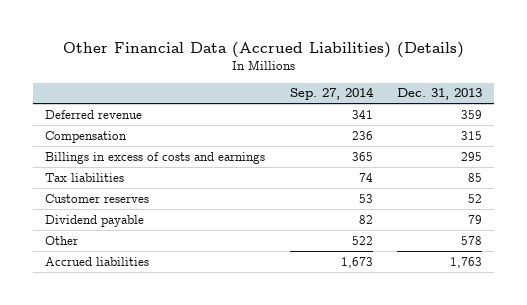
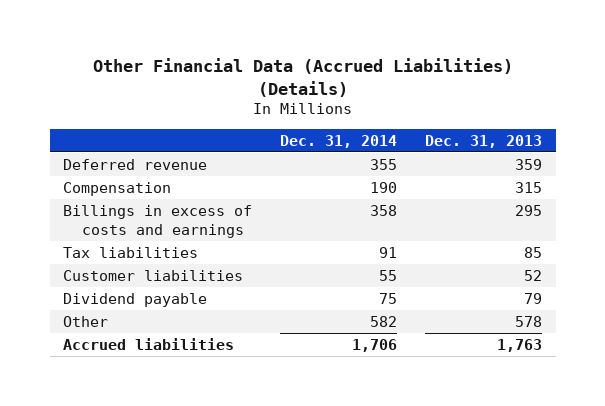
- | Sep. 27, 2014 | Dec. 31, 2013
+ | Dec. 31, 2014 | Dec. 31, 2013
- Customer reserves | 53 | 52
+ Customer liabilities | 55 | 52

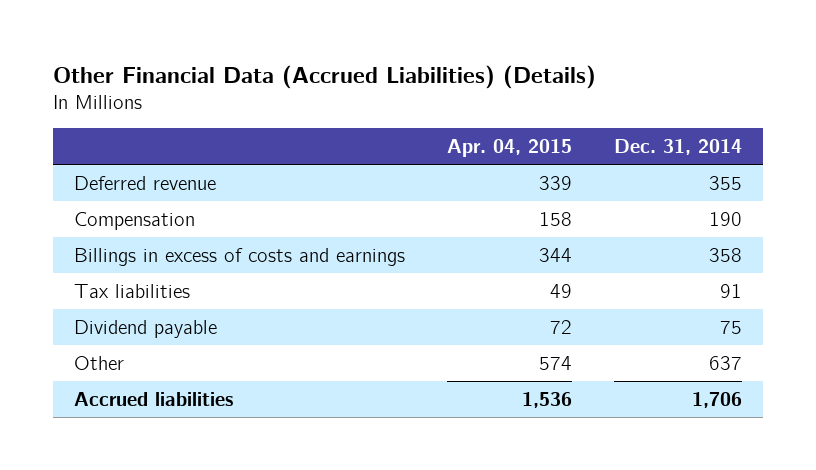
- | Dec. 31, 2014 | Dec. 31, 2013
+ | Apr. 04, 2015 | Dec. 31, 2014
- Customer liabilities | 55 | 52
- Other | 582 | 578
+ Other | 574 | 637

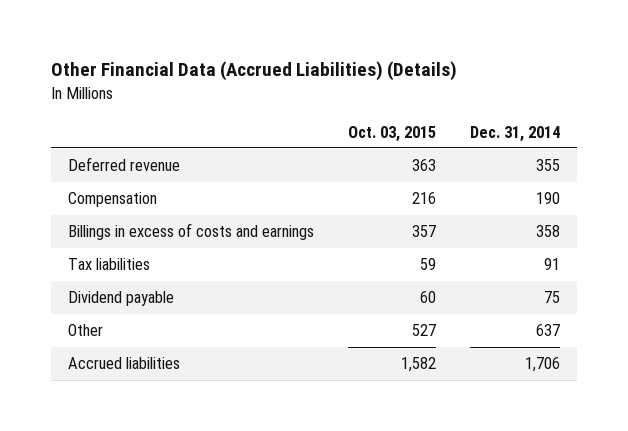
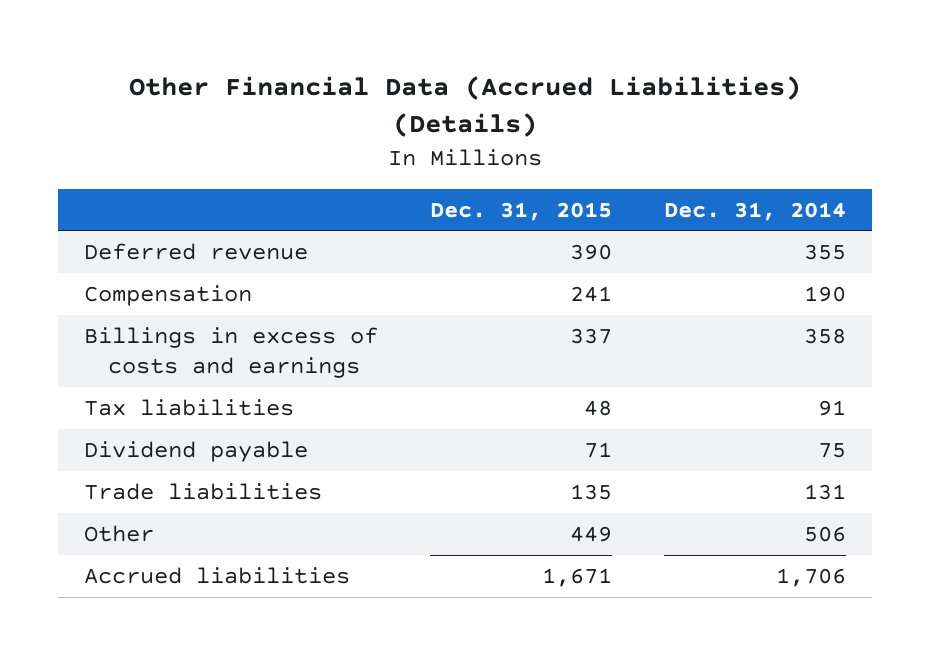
- | Oct. 03, 2015 | Dec. 31, 2014
+ | Dec. 31, 2015 | Dec. 31, 2014
- Other | 527 | 637
+ Trade liabilities | 135 | 131
+ Other | 449 | 506

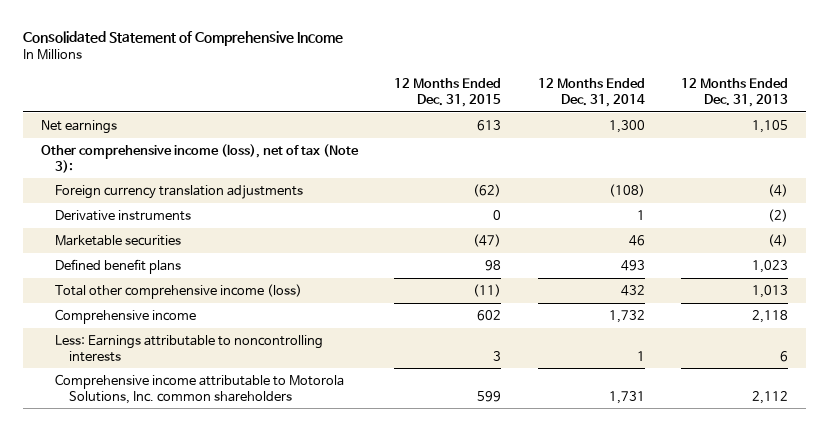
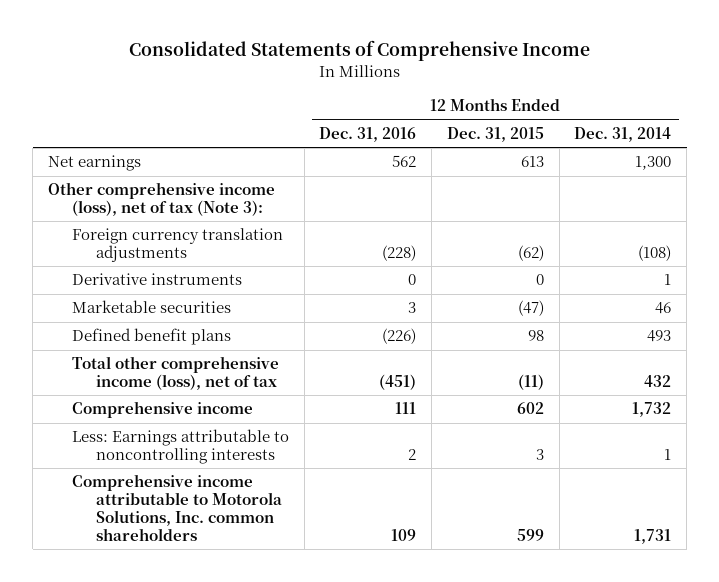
- Consolidated Statement of Comprehensive Income
+ Consolidated Statements of Comprehensive Income
- | 12 Months Ended Dec. 31, 2015 | 12 Months Ended Dec. 31, 2014 | 12 Months Ended Dec. 31, 2013
+ | 12 Months Ended Dec. 31, 2016 | 12 Months Ended Dec. 31, 2015 | 12 Months Ended Dec. 31, 2014
- Total other comprehensive income (loss) | (11) | 432 | 1,013
+ Total other comprehensive income (loss), net of tax | (451) | (11) | 432

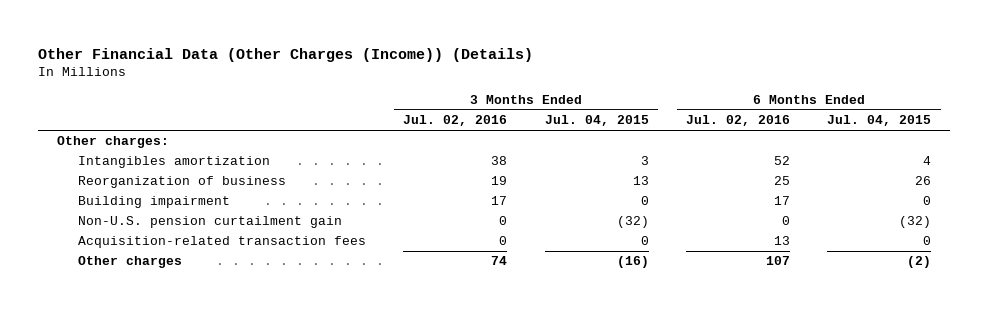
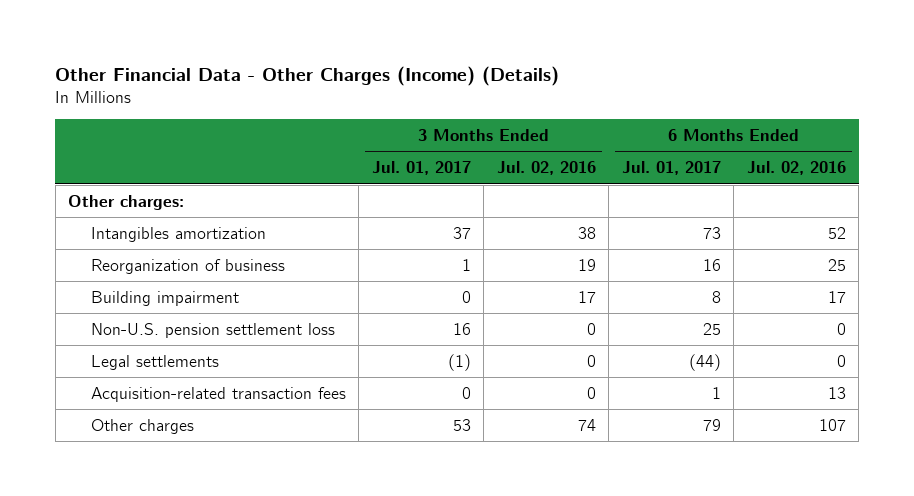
- Other Financial Data (Other Charges (Income)) (Details)
+ Other Financial Data - Other Charges (Income) (Details)
- | 3 Months Ended Jul. 02, 2016 | 3 Months Ended Jul. 04, 2015 | 6 Months Ended Jul. 02, 2016 | 6 Months Ended Jul. 04, 2015
+ | 3 Months Ended Jul. 01, 2017 | 3 Months Ended Jul. 02, 2016 | 6 Months Ended Jul. 01, 2017 | 6 Months Ended Jul. 02, 2016
- Non-U.S. pension curtailment gain | 0 | (32) | 0 | (32)
+ Non-U.S. pension settlement loss | 16 | 0 | 25 | 0
+ Legal settlements | (1) | 0 | (44) | 0

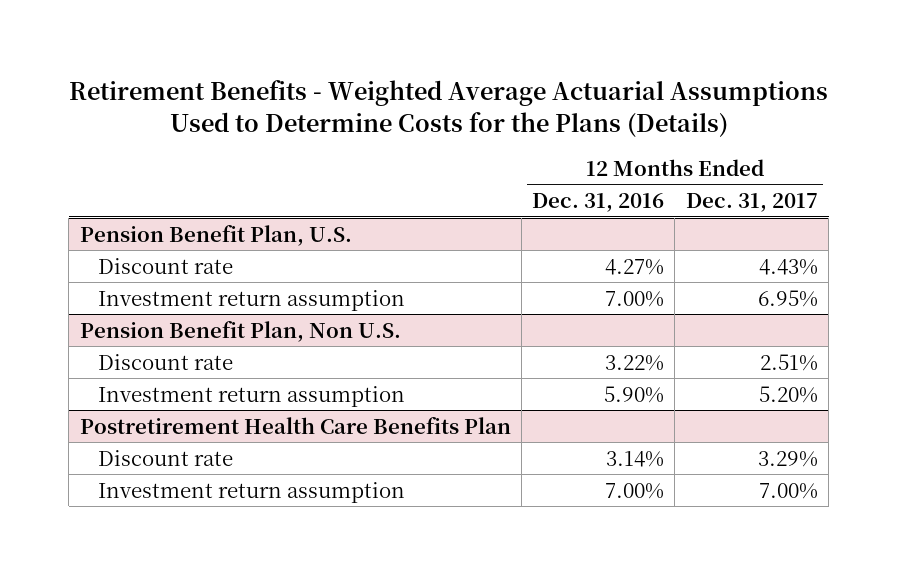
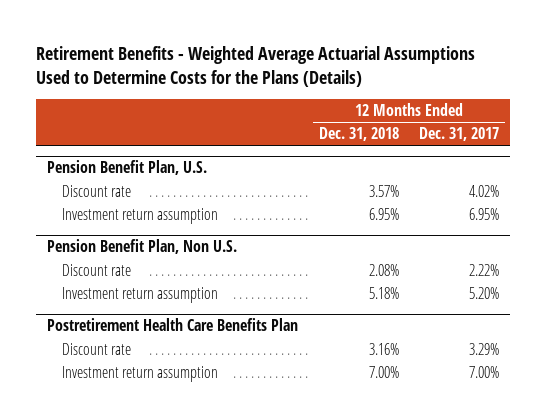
- | 12 Months Ended Dec. 31, 2016 | 12 Months Ended Dec. 31, 2017
+ | 12 Months Ended Dec. 31, 2018 | 12 Months Ended Dec. 31, 2017
@ Pension Benefit Plan, U.S.
- Discount rate | 4.27% | 4.43%
+ Discount rate | 3.57% | 4.02%
@ Pension Benefit Plan, Non U.S.
- Discount rate | 3.22% | 2.51%
+ Discount rate | 2.08% | 2.22%

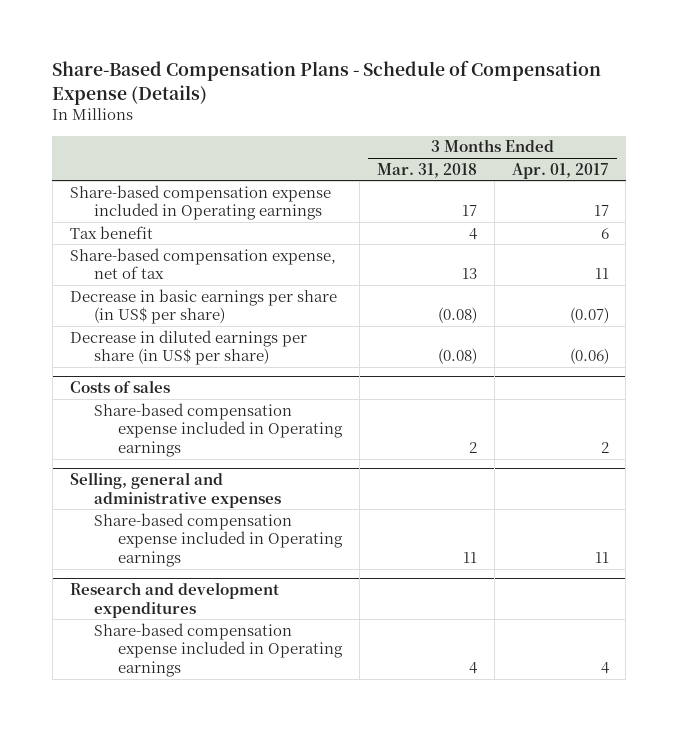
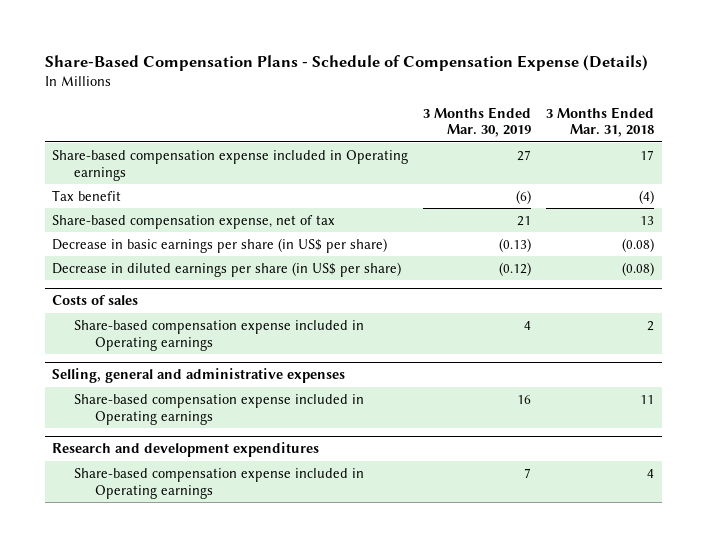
- | 3 Months Ended Mar. 31, 2018 | 3 Months Ended Apr. 01, 2017
+ | 3 Months Ended Mar. 30, 2019 | 3 Months Ended Mar. 31, 2018
- Tax benefit | 4 | 6
+ Tax benefit | (6) | (4)

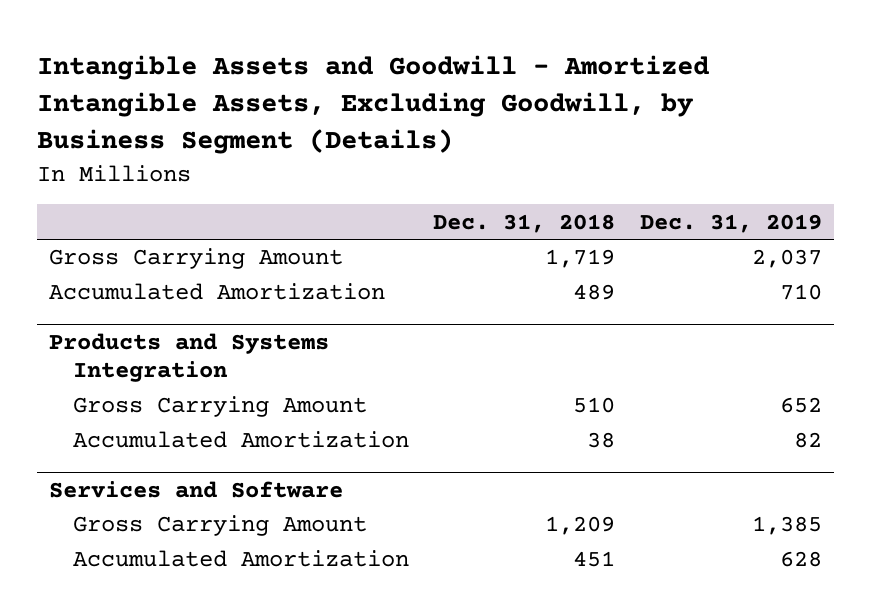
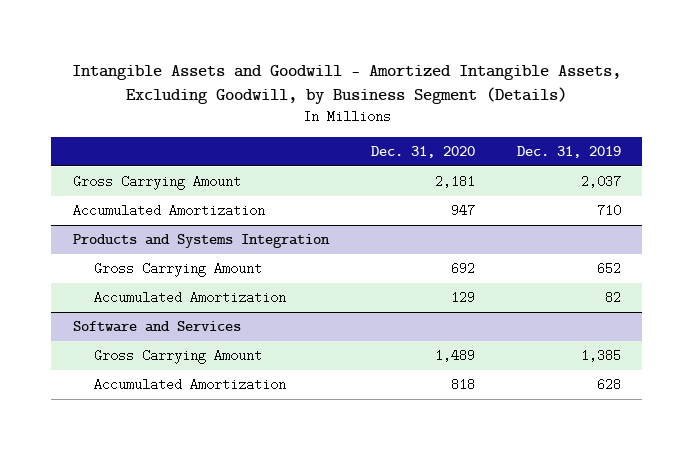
- | Dec. 31, 2018 | Dec. 31, 2019
+ | Dec. 31, 2020 | Dec. 31, 2019
- Services and Software
+ Software and Services

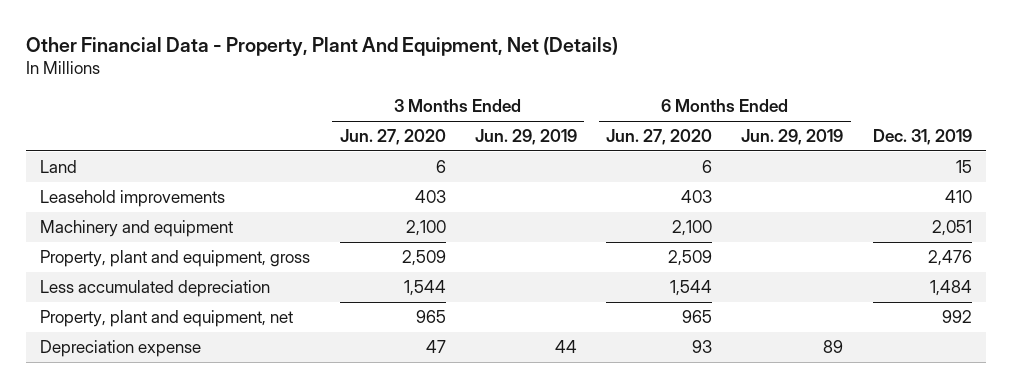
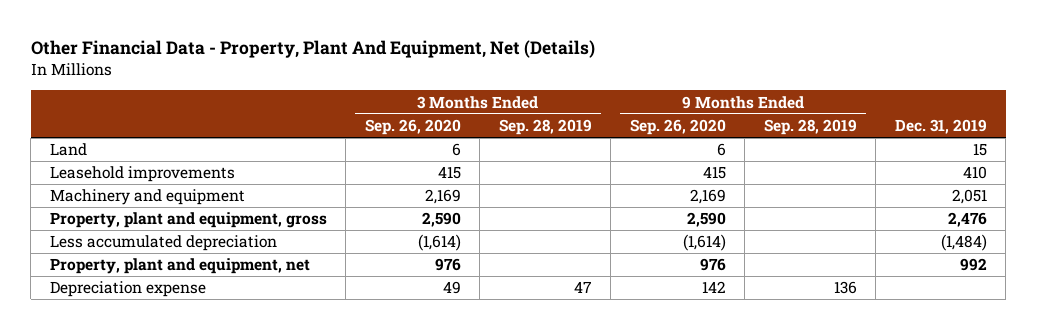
- | 3 Months Ended Jun. 27, 2020 | 3 Months Ended Jun. 29, 2019 | 6 Months Ended Jun. 27, 2020 | 6 Months Ended Jun. 29, 2019 | Dec. 31, 2019
+ | 3 Months Ended Sep. 26, 2020 | 3 Months Ended Sep. 28, 2019 | 9 Months Ended Sep. 26, 2020 | 9 Months Ended Sep. 28, 2019 | Dec. 31, 2019
- Less accumulated depreciation | 1,544 | | 1,544 | | 1,484
+ Less accumulated depreciation | (1,614) | | (1,614) | | (1,484)

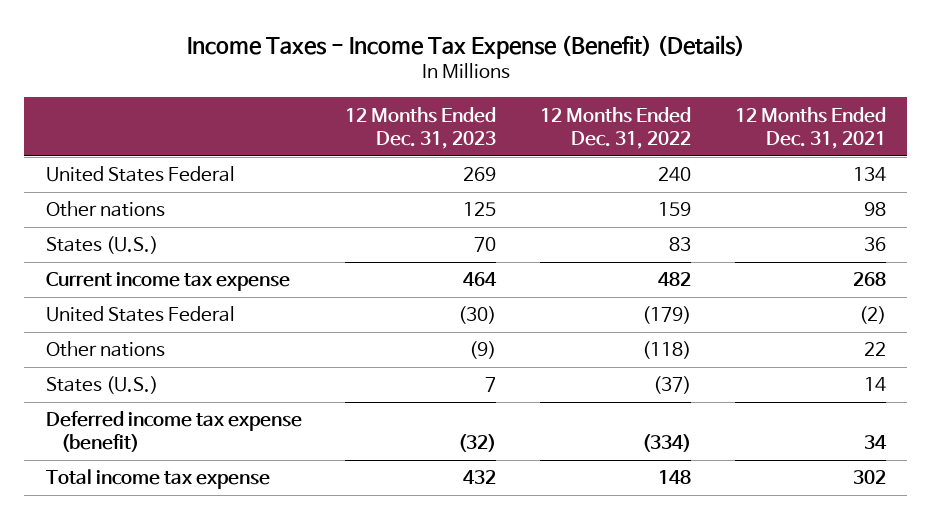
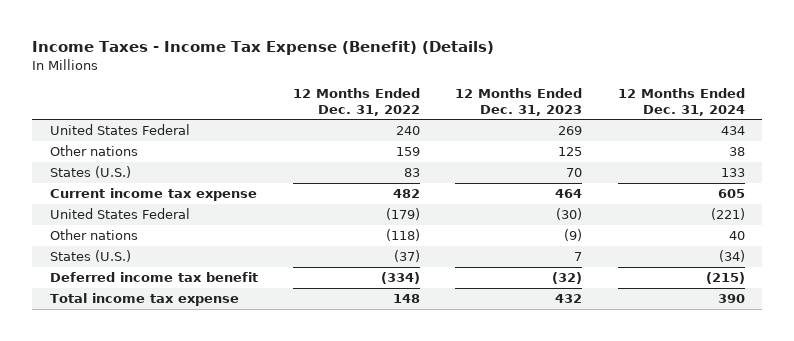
- | 12 Months Ended Dec. 31, 2023 | 12 Months Ended Dec. 31, 2022 | 12 Months Ended Dec. 31, 2021
+ | 12 Months Ended Dec. 31, 2022 | 12 Months Ended Dec. 31, 2023 | 12 Months Ended Dec. 31, 2024
- Deferred income tax expense (benefit) | (32) | (334) | 34
+ Deferred income tax benefit | (334) | (32) | (215)

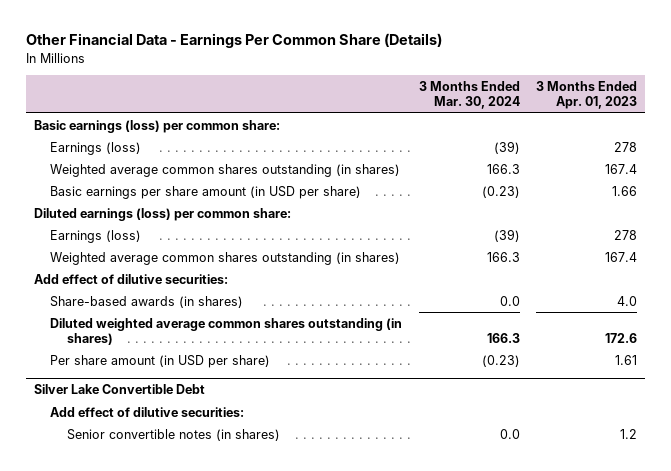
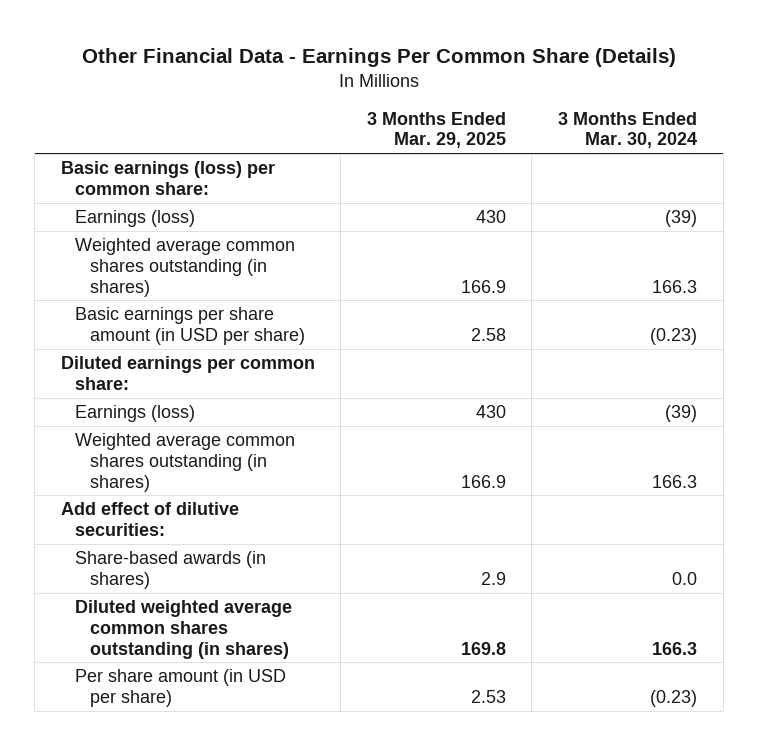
- | 3 Months Ended Mar. 30, 2024 | 3 Months Ended Apr. 01, 2023
+ | 3 Months Ended Mar. 29, 2025 | 3 Months Ended Mar. 30, 2024
- Diluted earnings (loss) per common share:
+ Diluted earnings per common share:
- Silver Lake Convertible Debt
- Add effect of dilutive securities:
- Senior convertible notes (in shares) | 0.0 | 1.2

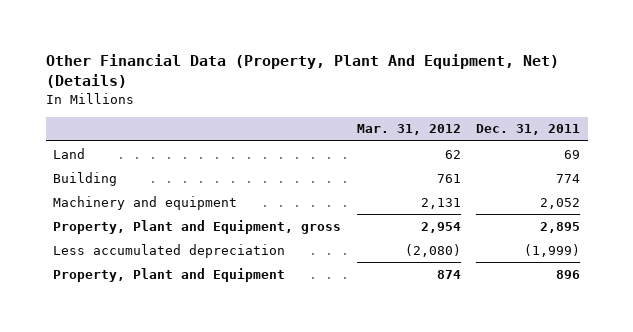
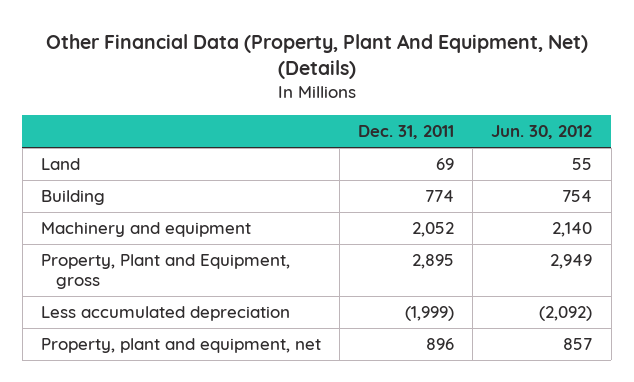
- | Mar. 31, 2012 | Dec. 31, 2011
+ | Dec. 31, 2011 | Jun. 30, 2012
- Property, Plant and Equipment | 874 | 896
+ Property, plant and equipment, net | 896 | 857

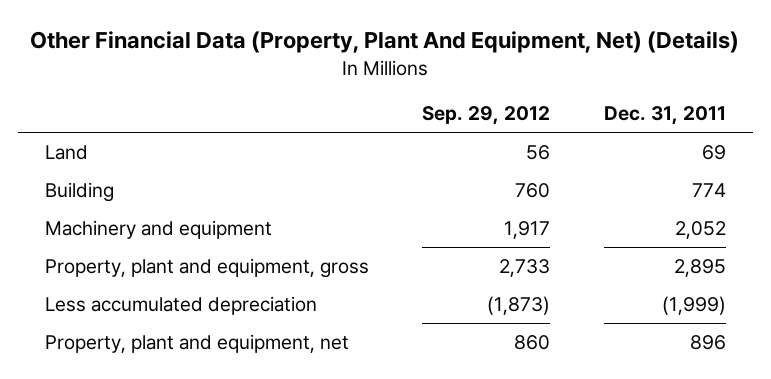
- | Dec. 31, 2011 | Jun. 30, 2012
+ | Sep. 29, 2012 | Dec. 31, 2011
- Property, Plant and Equipment, gross | 2,895 | 2,949
+ Property, plant and equipment, gross | 2,733 | 2,895

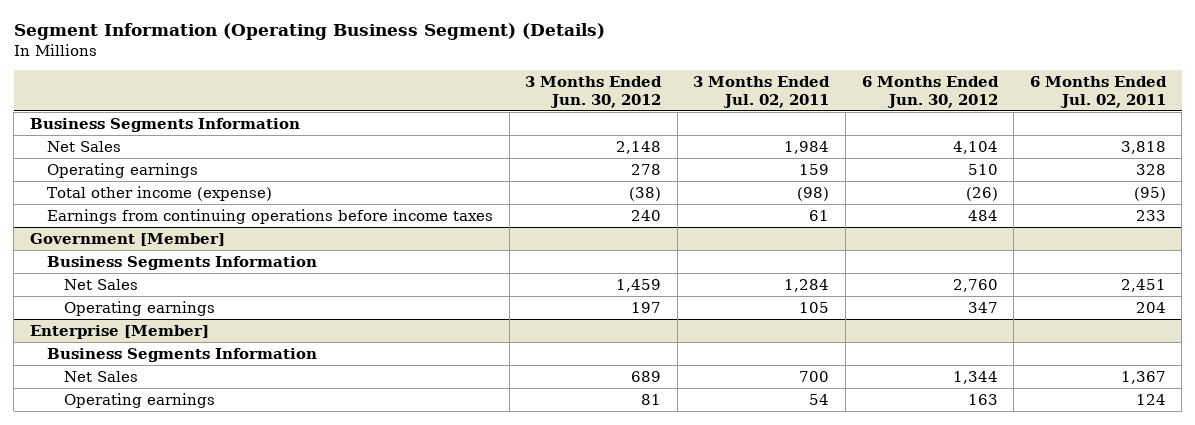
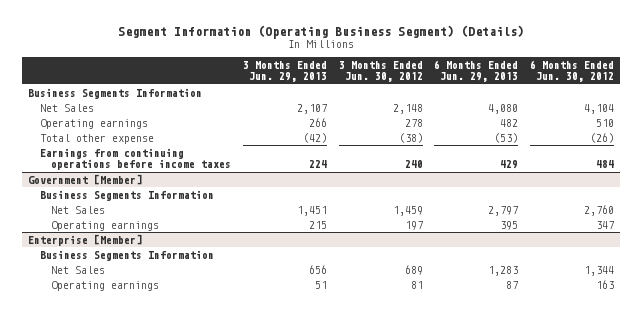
- | 3 Months Ended Jun. 30, 2012 | 3 Months Ended Jul. 02, 2011 | 6 Months Ended Jun. 30, 2012 | 6 Months Ended Jul. 02, 2011
+ | 3 Months Ended Jun. 29, 2013 | 3 Months Ended Jun. 30, 2012 | 6 Months Ended Jun. 29, 2013 | 6 Months Ended Jun. 30, 2012
- Total other income (expense) | (38) | (98) | (26) | (95)
+ Total other expense | (42) | (38) | (53) | (26)

